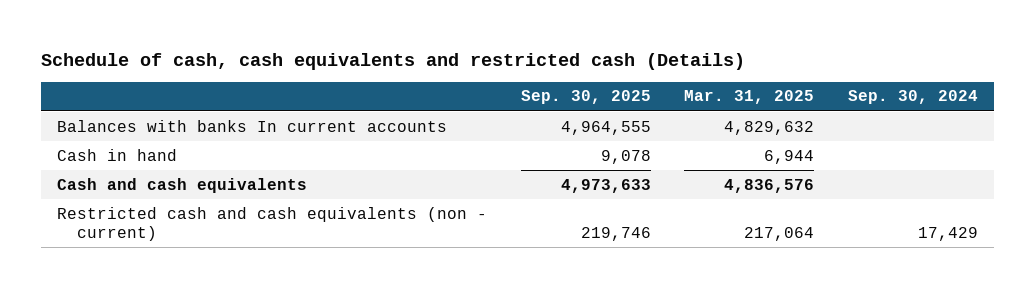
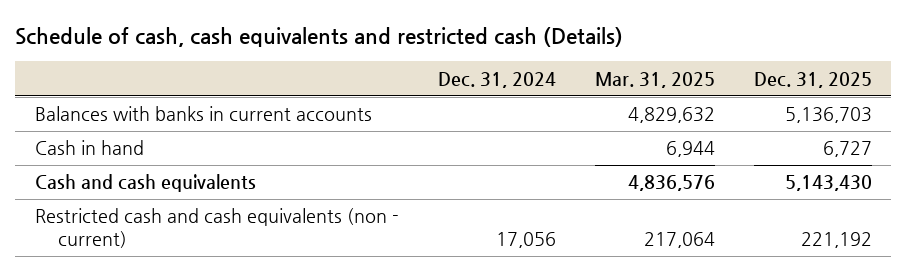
- | Sep. 30, 2025 | Mar. 31, 2025 | Sep. 30, 2024
+ | Dec. 31, 2024 | Mar. 31, 2025 | Dec. 31, 2025
- Balances with banks In current accounts | 4,964,555 | 4,829,632 |
+ Balances with banks in current accounts | | 4,829,632 | 5,136,703

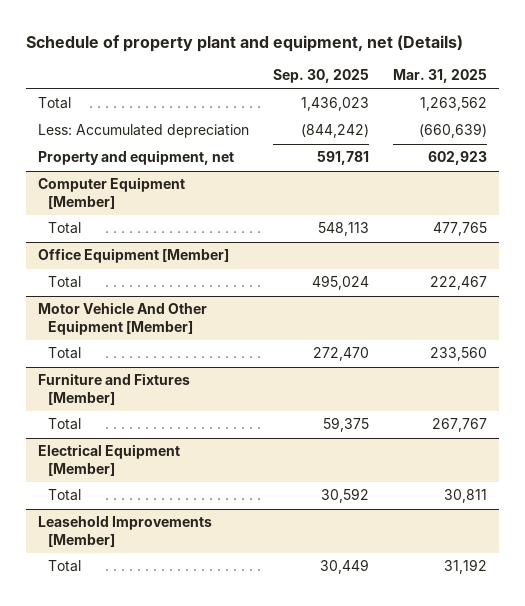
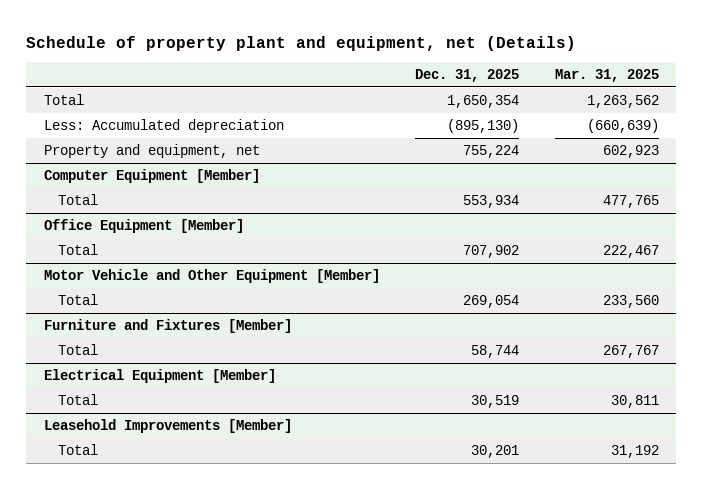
- | Sep. 30, 2025 | Mar. 31, 2025
+ | Dec. 31, 2025 | Mar. 31, 2025
- Motor Vehicle And Other Equipment [Member]
+ Motor Vehicle and Other Equipment [Member]

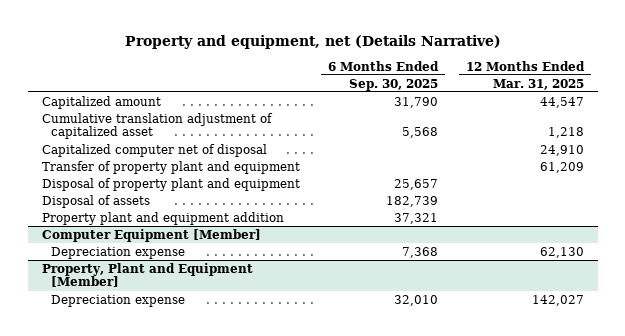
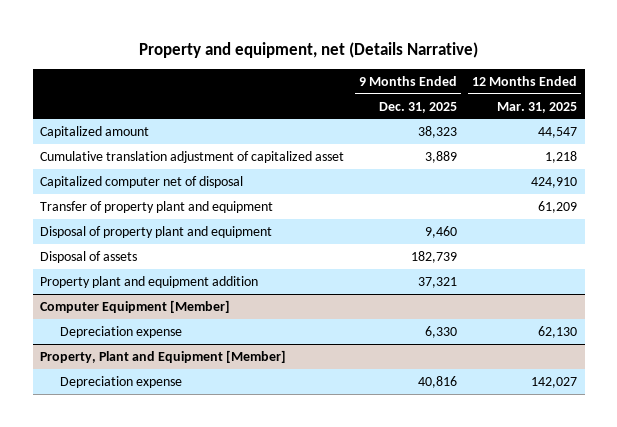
- | 6 Months Ended Sep. 30, 2025 | 12 Months Ended Mar. 31, 2025
+ | 9 Months Ended Dec. 31, 2025 | 12 Months Ended Mar. 31, 2025
- Capitalized computer net of disposal | | 24,910
+ Capitalized computer net of disposal | | 424,910

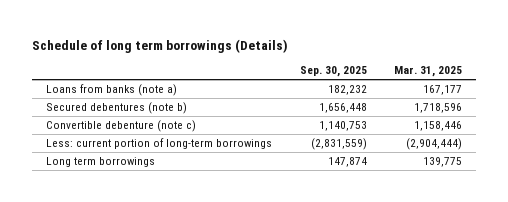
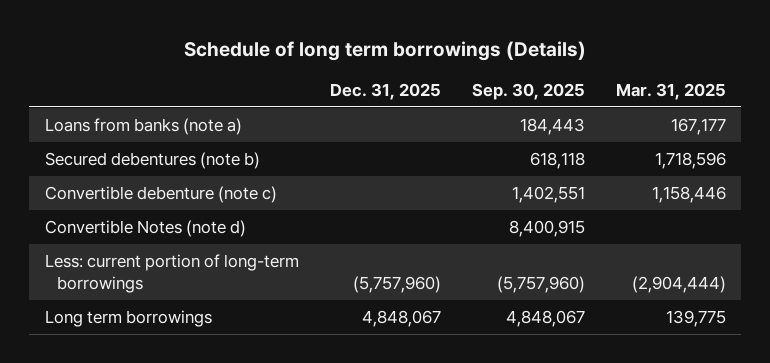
- | Sep. 30, 2025 | Mar. 31, 2025
+ | Dec. 31, 2025 | Sep. 30, 2025 | Mar. 31, 2025
- Loans from banks (note a) | 182,232 | 167,177
- Secured debentures (note b) | 1,656,448 | 1,718,596
- Convertible debenture (note c) | 1,140,753 | 1,158,446
- Less: current portion of long-term borrowings | (2,831,559) | (2,904,444)
- Long term borrowings | 147,874 | 139,775
+ Loans from banks (note a) | | 184,443 | 167,177
+ Secured debentures (note b) | | 618,118 | 1,718,596
+ Convertible debenture (note c) | | 1,402,551 | 1,158,446
+ Convertible Notes (note d) | | 8,400,915 |
+ Less: current portion of long-term borrowings | (5,757,960) | (5,757,960) | (2,904,444)
+ Long term borrowings | 4,848,067 | 4,848,067 | 139,775

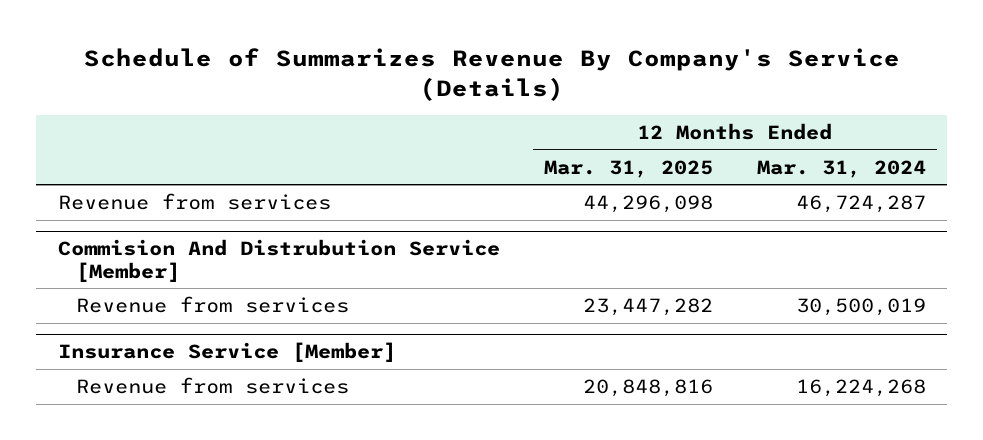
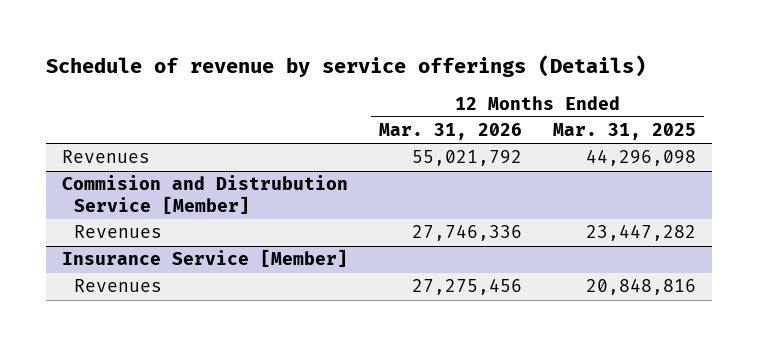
- Schedule of Summarizes Revenue By Company's Service (Details)
+ Schedule of revenue by service offerings (Details)
- | 12 Months Ended Mar. 31, 2025 | 12 Months Ended Mar. 31, 2024
+ | 12 Months Ended Mar. 31, 2026 | 12 Months Ended Mar. 31, 2025
- Revenue from services | 44,296,098 | 46,724,287
- Commision And Distrubution Service [Member]
- Revenue from services | 23,447,282 | 30,500,019
+ Revenues | 55,021,792 | 44,296,098
+ Commision and Distrubution Service [Member]
+ Revenues | 27,746,336 | 23,447,282
@ Insurance Service [Member]
- Revenue from services | 20,848,816 | 16,224,268
+ Revenues | 27,275,456 | 20,848,816

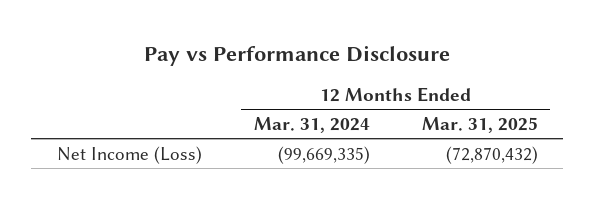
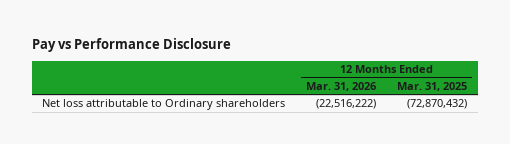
- | 12 Months Ended Mar. 31, 2024 | 12 Months Ended Mar. 31, 2025
+ | 12 Months Ended Mar. 31, 2026 | 12 Months Ended Mar. 31, 2025
- Net Income (Loss) | (99,669,335) | (72,870,432)
+ Net loss attributable to Ordinary shareholders | (22,516,222) | (72,870,432)

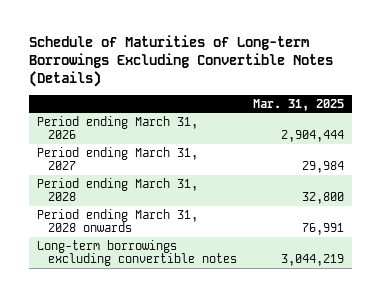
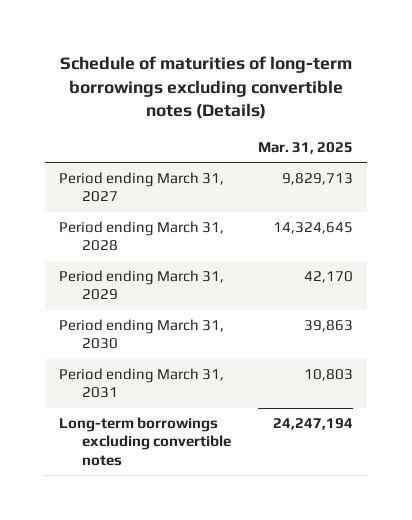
- Schedule of Maturities of Long-term Borrowings Excluding Convertible Notes (Details)
+ Schedule of maturities of long-term borrowings excluding convertible notes (Details)
- Period ending March 31, 2026 | 2,904,444
- Period ending March 31, 2027 | 29,984
- Period ending March 31, 2028 | 32,800
- Period ending March 31, 2028 onwards | 76,991
- Long-term borrowings excluding convertible notes | 3,044,219
+ Period ending March 31, 2027 | 9,829,713
+ Period ending March 31, 2028 | 14,324,645
+ Period ending March 31, 2029 | 42,170
+ Period ending March 31, 2030 | 39,863
+ Period ending March 31, 2031 | 10,803
+ Long-term borrowings excluding convertible notes | 24,247,194

